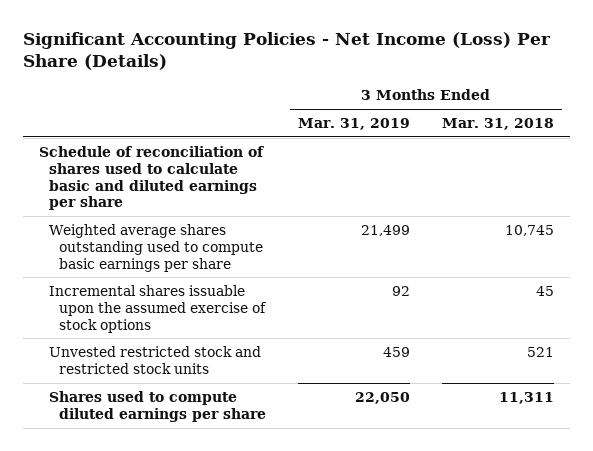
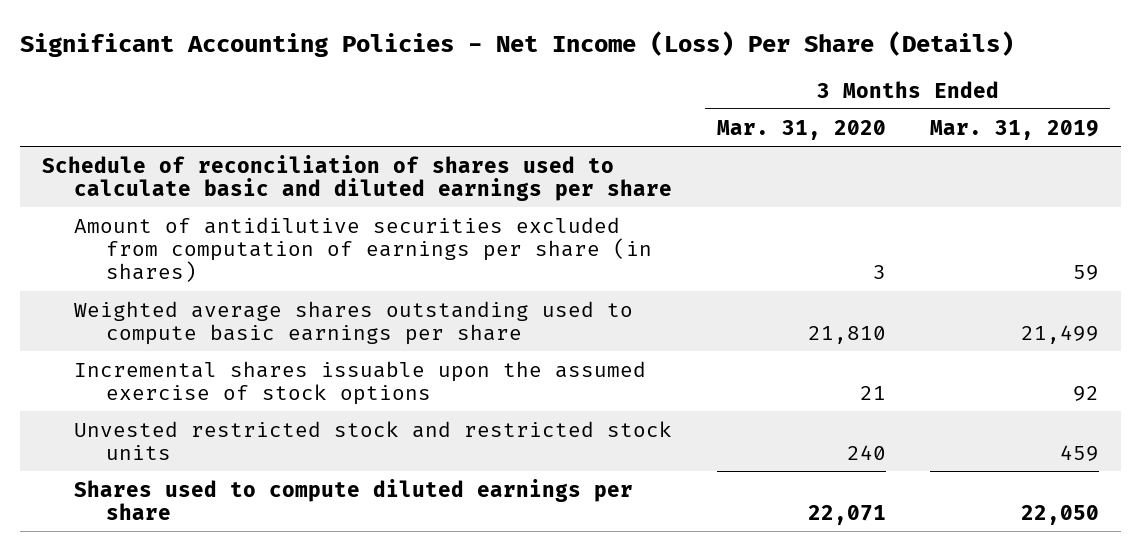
- | 3 Months Ended Mar. 31, 2019 | 3 Months Ended Mar. 31, 2018
+ | 3 Months Ended Mar. 31, 2020 | 3 Months Ended Mar. 31, 2019
+ Amount of antidilutive securities excluded from computation of earnings per share (in shares) | 3 | 59

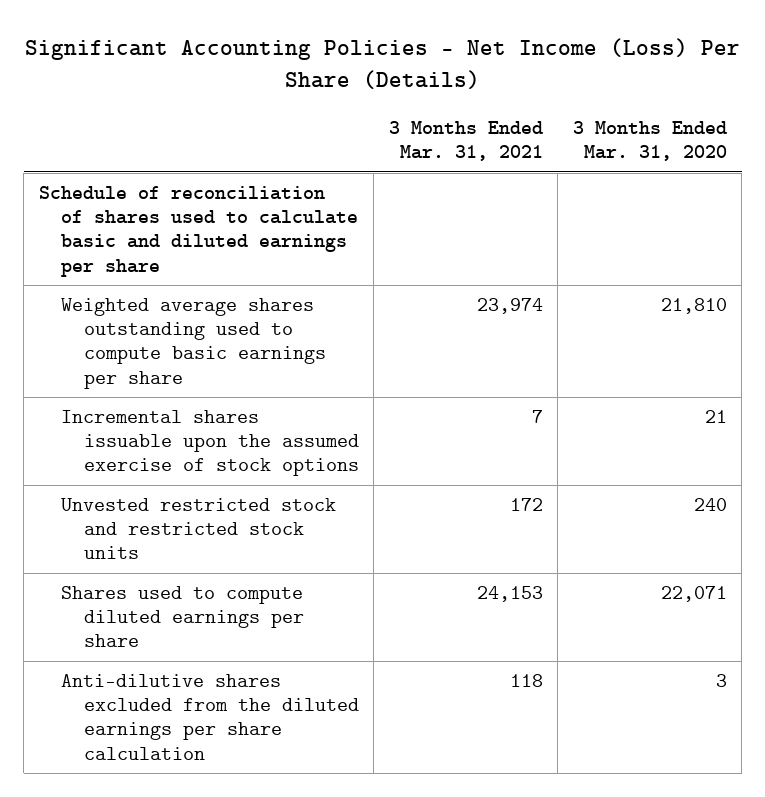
- | 3 Months Ended Mar. 31, 2020 | 3 Months Ended Mar. 31, 2019
+ | 3 Months Ended Mar. 31, 2021 | 3 Months Ended Mar. 31, 2020
- Amount of antidilutive securities excluded from computation of earnings per share (in shares) | 3 | 59
+ Anti-dilutive shares excluded from the diluted earnings per share calculation | 118 | 3

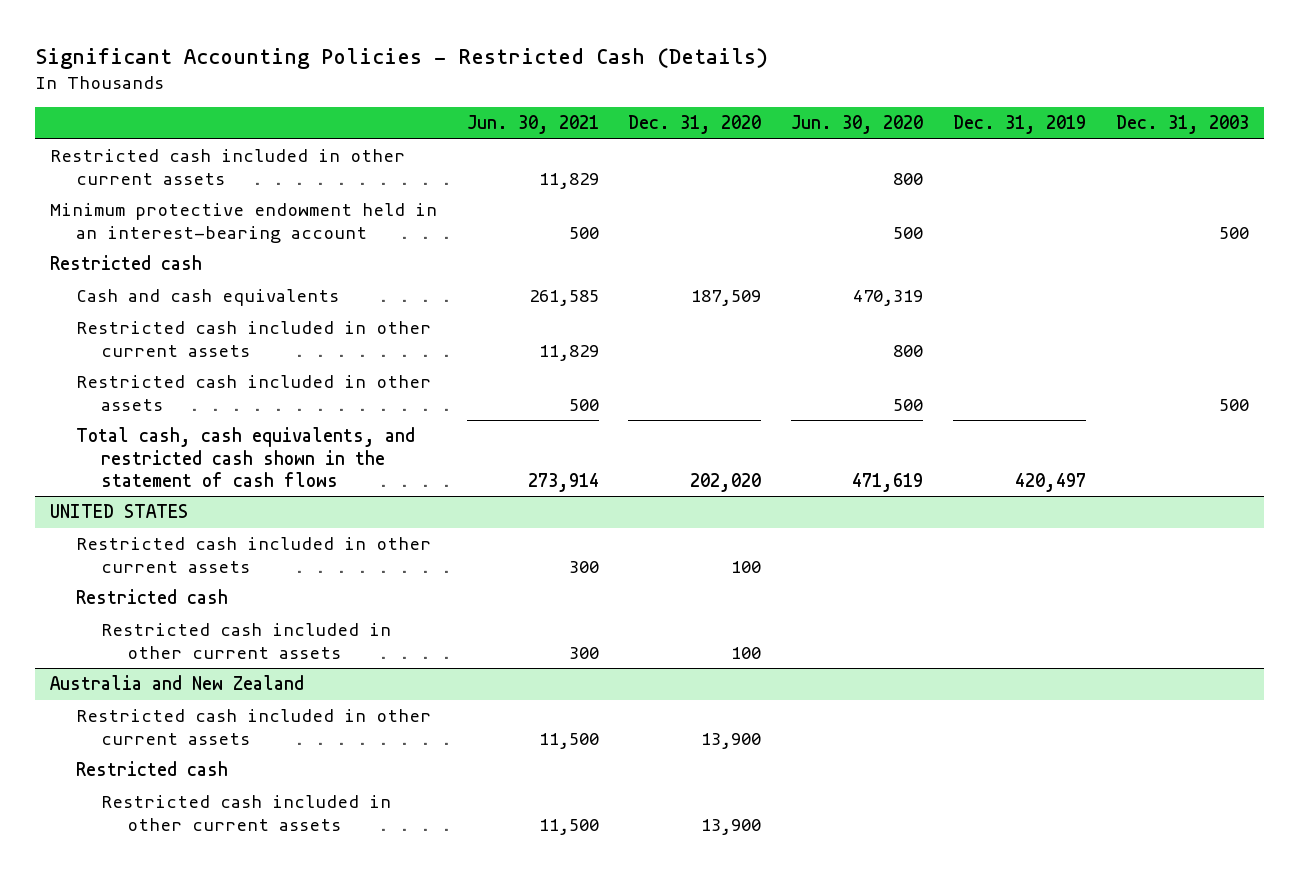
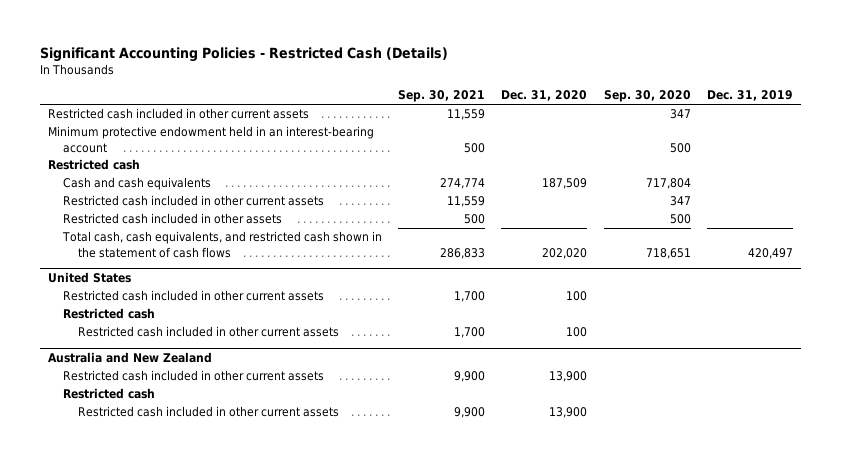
- | Jun. 30, 2021 | Dec. 31, 2020 | Jun. 30, 2020 | Dec. 31, 2019 | Dec. 31, 2003
+ | Sep. 30, 2021 | Dec. 31, 2020 | Sep. 30, 2020 | Dec. 31, 2019
- UNITED STATES
+ United States

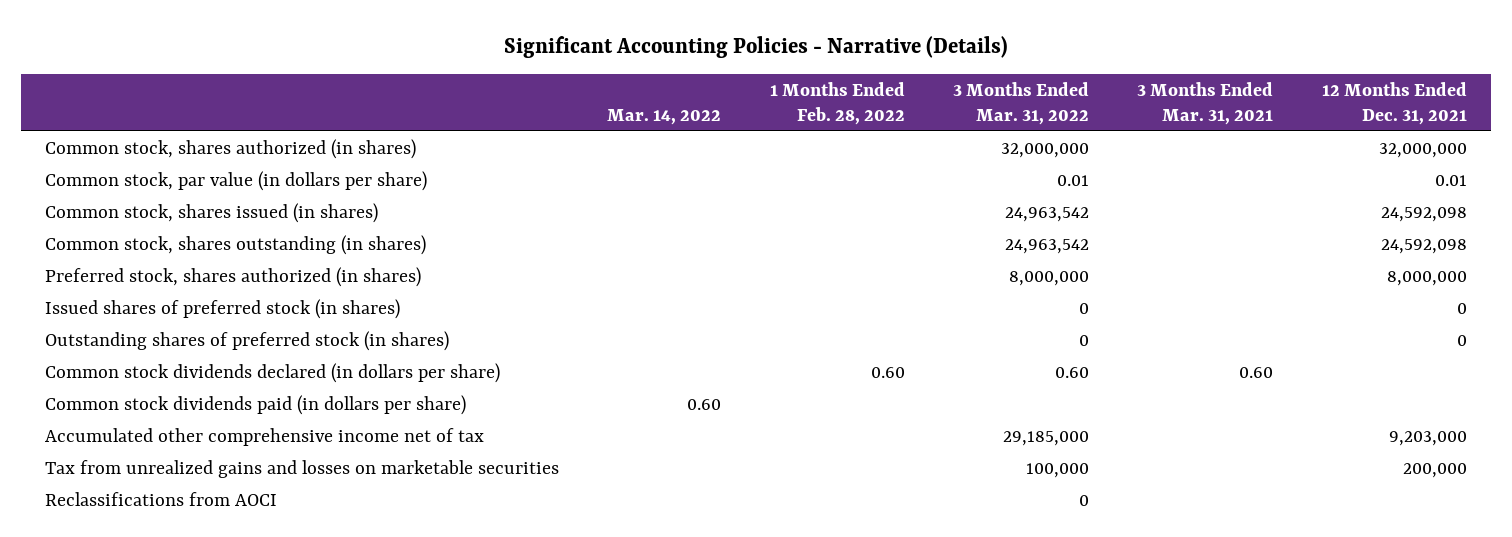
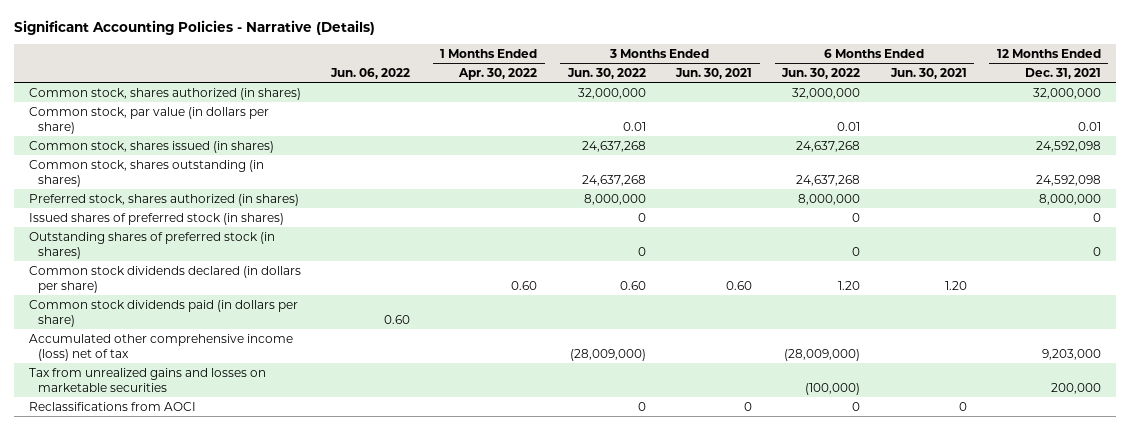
- | Mar. 14, 2022 | 1 Months Ended Feb. 28, 2022 | 3 Months Ended Mar. 31, 2022 | 3 Months Ended Mar. 31, 2021 | 12 Months Ended Dec. 31, 2021
+ | Jun. 06, 2022 | 1 Months Ended Apr. 30, 2022 | 3 Months Ended Jun. 30, 2022 | 3 Months Ended Jun. 30, 2021 | 6 Months Ended Jun. 30, 2022 | 6 Months Ended Jun. 30, 2021 | 12 Months Ended Dec. 31, 2021
- Accumulated other comprehensive income net of tax | | | 29,185,000 | | 9,203,000
+ Accumulated other comprehensive income (loss) net of tax | | | (28,009,000) | | (28,009,000) | | 9,203,000

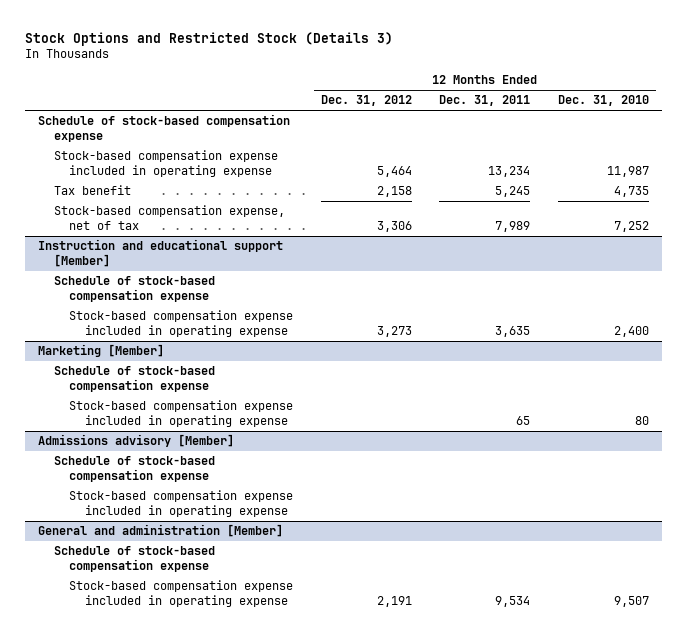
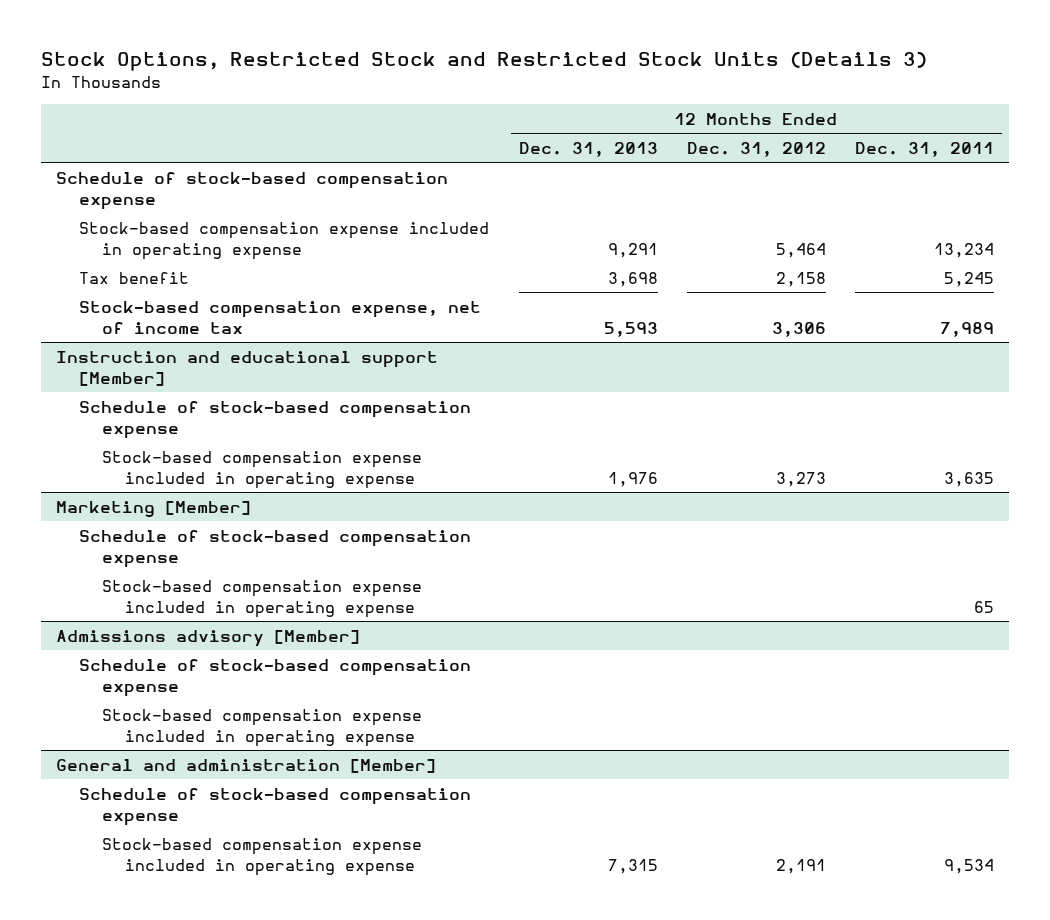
- Stock Options and Restricted Stock (Details 3)
+ Stock Options, Restricted Stock and Restricted Stock Units (Details 3)
- | 12 Months Ended Dec. 31, 2012 | 12 Months Ended Dec. 31, 2011 | 12 Months Ended Dec. 31, 2010
+ | 12 Months Ended Dec. 31, 2013 | 12 Months Ended Dec. 31, 2012 | 12 Months Ended Dec. 31, 2011
- Stock-based compensation expense, net of tax | 3,306 | 7,989 | 7,252
+ Stock-based compensation expense, net of income tax | 5,593 | 3,306 | 7,989

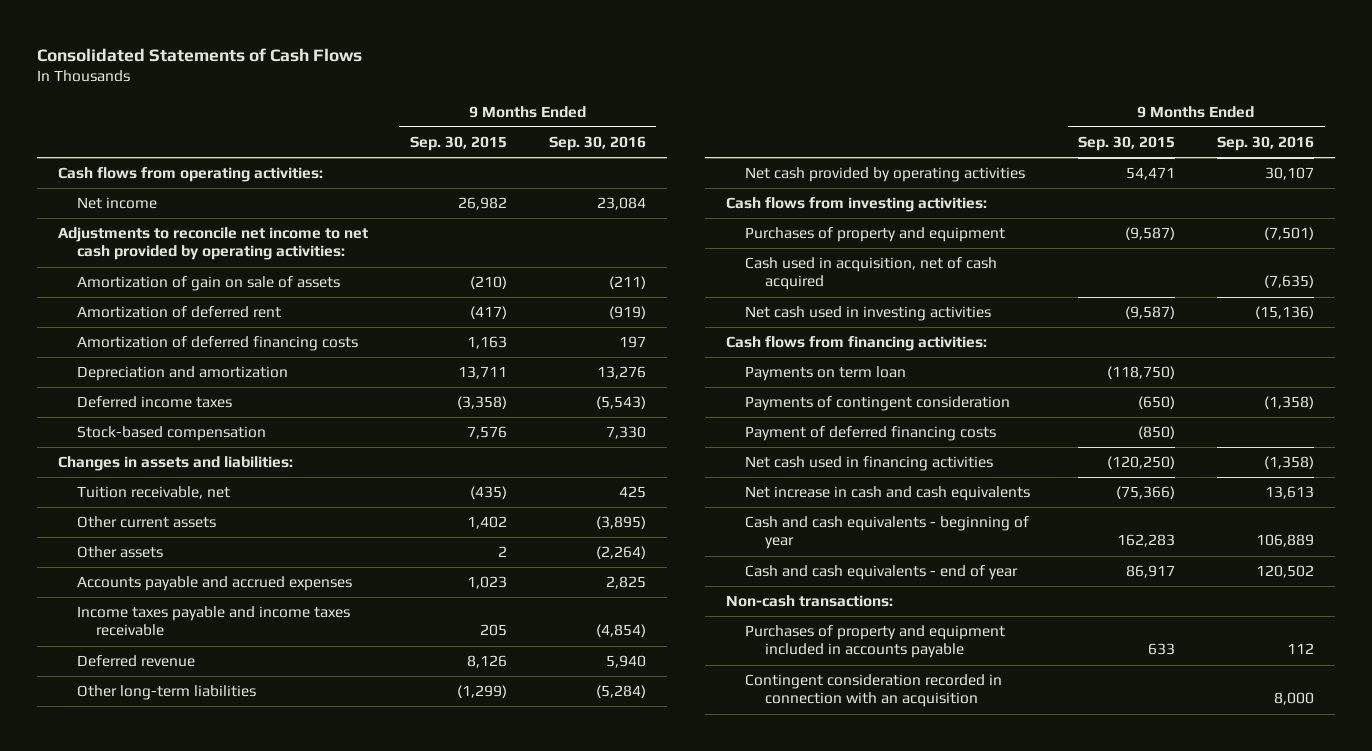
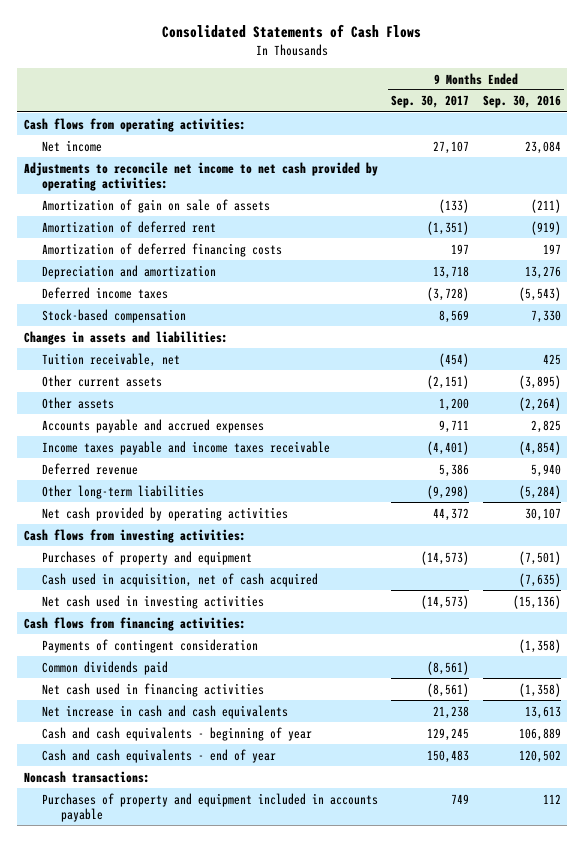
- | 9 Months Ended Sep. 30, 2015 | 9 Months Ended Sep. 30, 2016
+ | 9 Months Ended Sep. 30, 2017 | 9 Months Ended Sep. 30, 2016
- Payments on term loan | (118,750) |
- Payment of deferred financing costs | (850) |
+ Common dividends paid | (8,561) |
- Non-cash transactions:
+ Noncash transactions:
- Contingent consideration recorded in connection with an acquisition | | 8,000

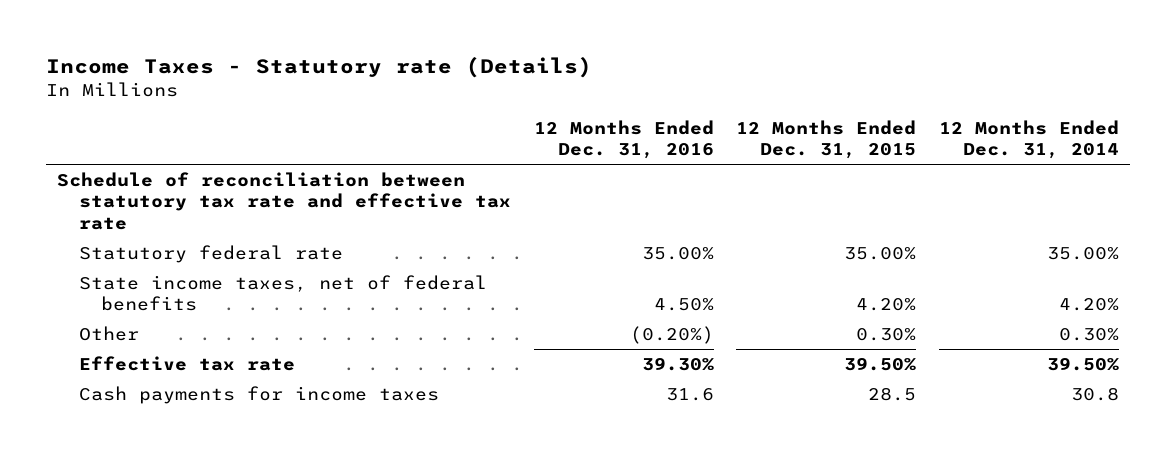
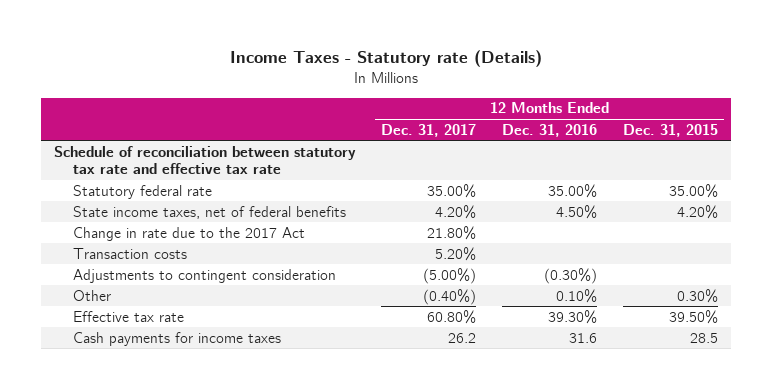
- | 12 Months Ended Dec. 31, 2016 | 12 Months Ended Dec. 31, 2015 | 12 Months Ended Dec. 31, 2014
+ | 12 Months Ended Dec. 31, 2017 | 12 Months Ended Dec. 31, 2016 | 12 Months Ended Dec. 31, 2015
- Other | (0.20%) | 0.30% | 0.30%
+ Change in rate due to the 2017 Act | 21.80% | |
+ Transaction costs | 5.20% | |
+ Adjustments to contingent consideration | (5.00%) | (0.30%) |
+ Other | (0.40%) | 0.10% | 0.30%

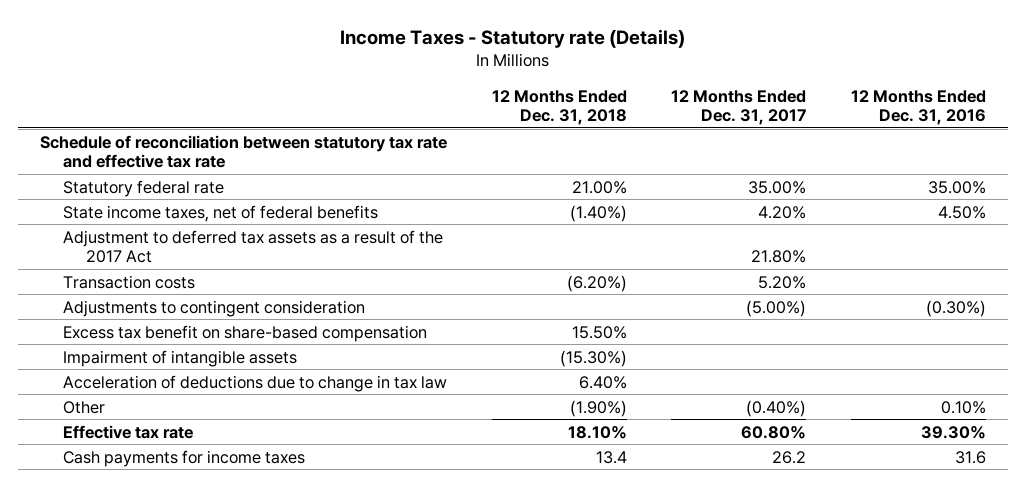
- | 12 Months Ended Dec. 31, 2017 | 12 Months Ended Dec. 31, 2016 | 12 Months Ended Dec. 31, 2015
+ | 12 Months Ended Dec. 31, 2018 | 12 Months Ended Dec. 31, 2017 | 12 Months Ended Dec. 31, 2016
- Change in rate due to the 2017 Act | 21.80% | |
+ Adjustment to deferred tax assets as a result of the 2017 Act | | 21.80% |
+ Excess tax benefit on share-based compensation | 15.50% | |
+ Impairment of intangible assets | (15.30%) | |
+ Acceleration of deductions due to change in tax law | 6.40% | |

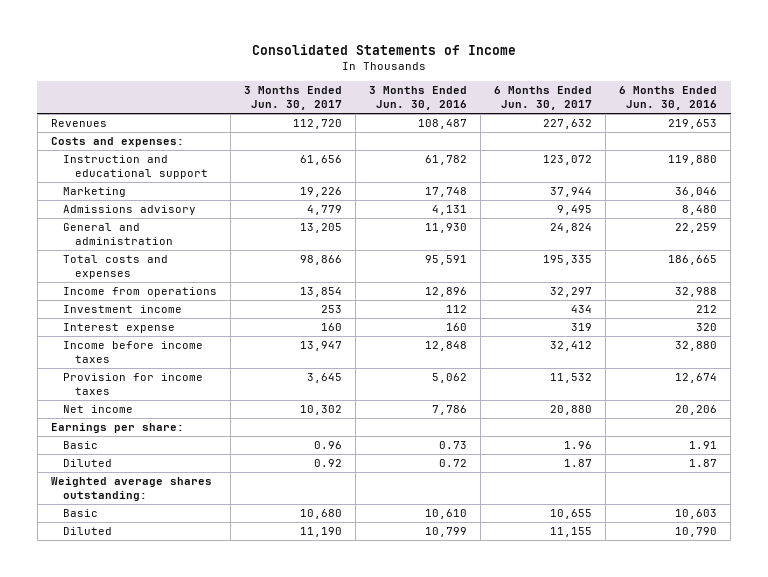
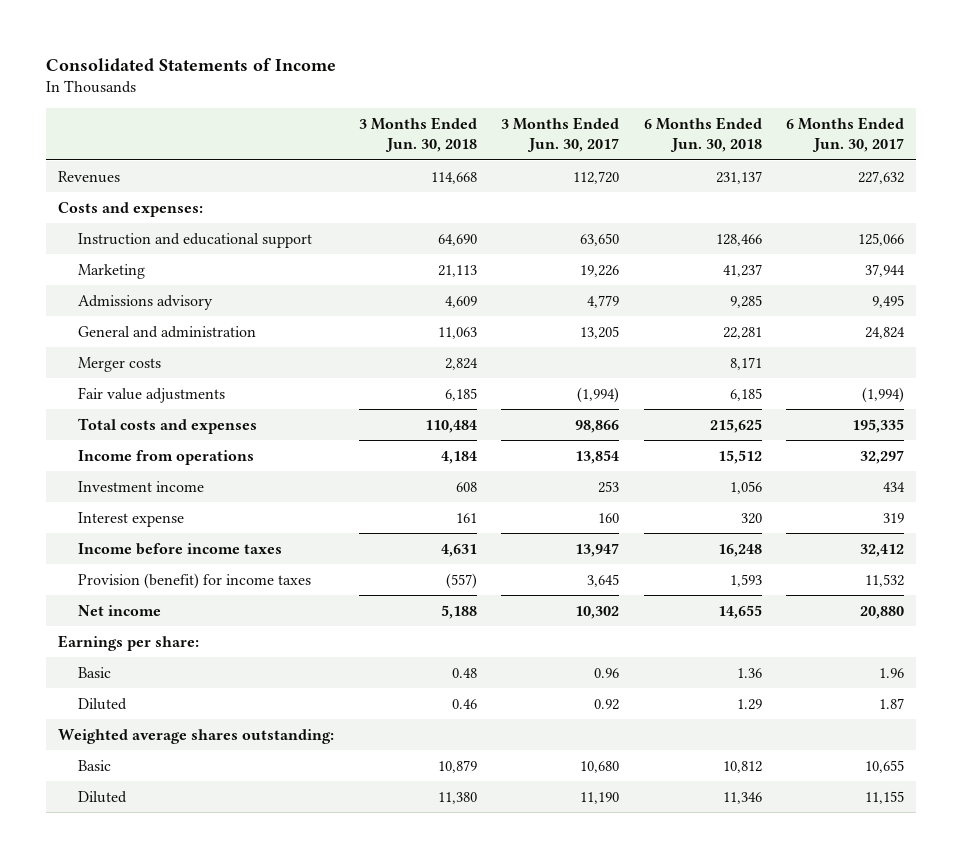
- | 3 Months Ended Jun. 30, 2017 | 3 Months Ended Jun. 30, 2016 | 6 Months Ended Jun. 30, 2017 | 6 Months Ended Jun. 30, 2016
+ | 3 Months Ended Jun. 30, 2018 | 3 Months Ended Jun. 30, 2017 | 6 Months Ended Jun. 30, 2018 | 6 Months Ended Jun. 30, 2017
- Instruction and educational support | 61,656 | 61,782 | 123,072 | 119,880
+ Instruction and educational support | 64,690 | 63,650 | 128,466 | 125,066
+ Merger costs | 2,824 | | 8,171 |
+ Fair value adjustments | 6,185 | (1,994) | 6,185 | (1,994)
- Provision for income taxes | 3,645 | 5,062 | 11,532 | 12,674
+ Provision (benefit) for income taxes | (557) | 3,645 | 1,593 | 11,532

